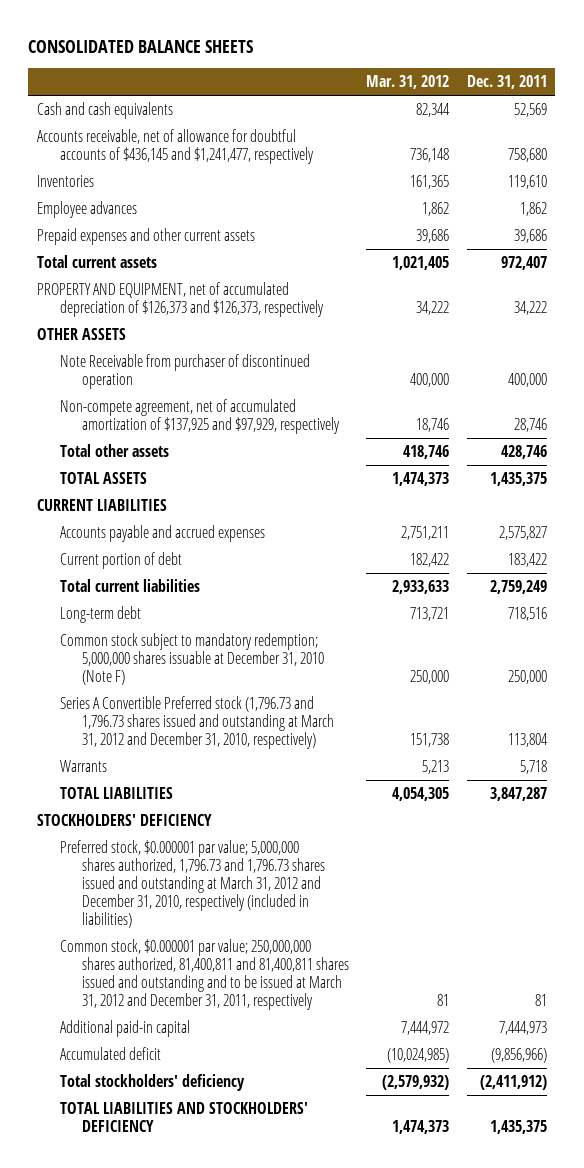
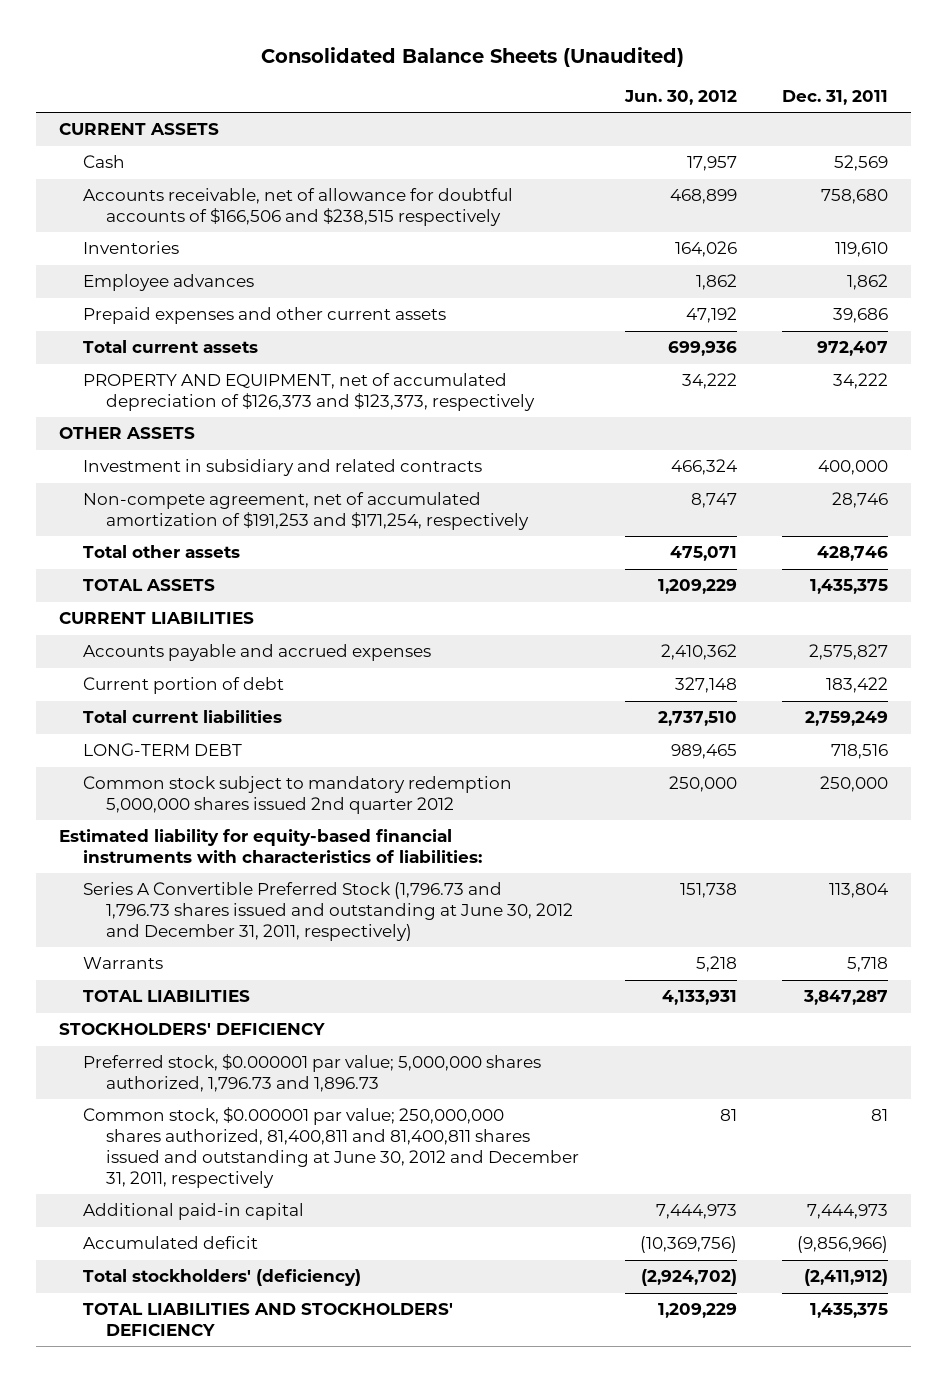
- CONSOLIDATED BALANCE SHEETS
+ Consolidated Balance Sheets (Unaudited)
- | Mar. 31, 2012 | Dec. 31, 2011
+ | Jun. 30, 2012 | Dec. 31, 2011
- Cash and cash equivalents | 82,344 | 52,569
- Accounts receivable, net of allowance for doubtful accounts of $436,145 and $1,241,477, respectively | 736,148 | 758,680
+ CURRENT ASSETS
+ Cash | 17,957 | 52,569
+ Accounts receivable, net of allowance for doubtful accounts of $166,506 and $238,515 respectively | 468,899 | 758,680
- PROPERTY AND EQUIPMENT, net of accumulated depreciation of $126,373 and $126,373, respectively | 34,222 | 34,222
+ PROPERTY AND EQUIPMENT, net of accumulated depreciation of $126,373 and $123,373, respectively | 34,222 | 34,222
- Note Receivable from purchaser of discontinued operation | 400,000 | 400,000
- Non-compete agreement, net of accumulated amortization of $137,925 and $97,929, respectively | 18,746 | 28,746
+ Investment in subsidiary and related contracts | 466,324 | 400,000
+ Non-compete agreement, net of accumulated amortization of $191,253 and $171,254, respectively | 8,747 | 28,746
- Long-term debt | 713,721 | 718,516
- Common stock subject to mandatory redemption; 5,000,000 shares issuable at December 31, 2010 (Note F) | 250,000 | 250,000
- Series A Convertible Preferred stock (1,796.73 and 1,796.73 shares issued and outstanding at March 31, 2012 and December 31, 2010, respectively) | 151,738 | 113,804
+ LONG-TERM DEBT | 989,465 | 718,516
+ Common stock subject to mandatory redemption 5,000,000 shares issued 2nd quarter 2012 | 250,000 | 250,000
+ Estimated liability for equity-based financial instruments with characteristics of liabilities:
+ Series A Convertible Preferred Stock (1,796.73 and 1,796.73 shares issued and outstanding at June 30, 2012 and December 31, 2011, respectively) | 151,738 | 113,804
- Preferred stock, $0.000001 par value; 5,000,000 shares authorized, 1,796.73 and 1,796.73 shares issued and outstanding at March 31, 2012 and December 31, 2010, respectively (included in liabilities)
- Common stock, $0.000001 par value; 250,000,000 shares authorized, 81,400,811 and 81,400,811 shares issued and outstanding and to be issued at March 31, 2012 and December 31, 2011, respectively | 81 | 81
+ Preferred stock, $0.000001 par value; 5,000,000 shares authorized, 1,796.73 and 1,896.73
+ Common stock, $0.000001 par value; 250,000,000 shares authorized, 81,400,811 and 81,400,811 shares issued and outstanding at June 30, 2012 and December 31, 2011, respectively | 81 | 81
- Total stockholders' deficiency | (2,579,932) | (2,411,912)
+ Total stockholders' (deficiency) | (2,924,702) | (2,411,912)

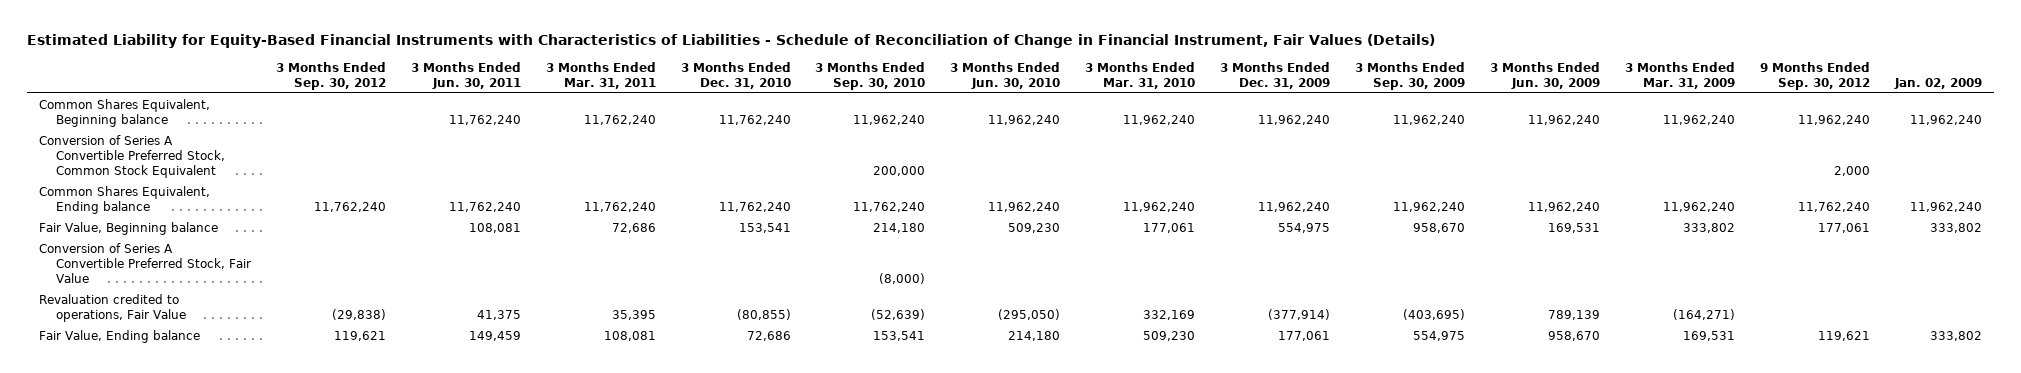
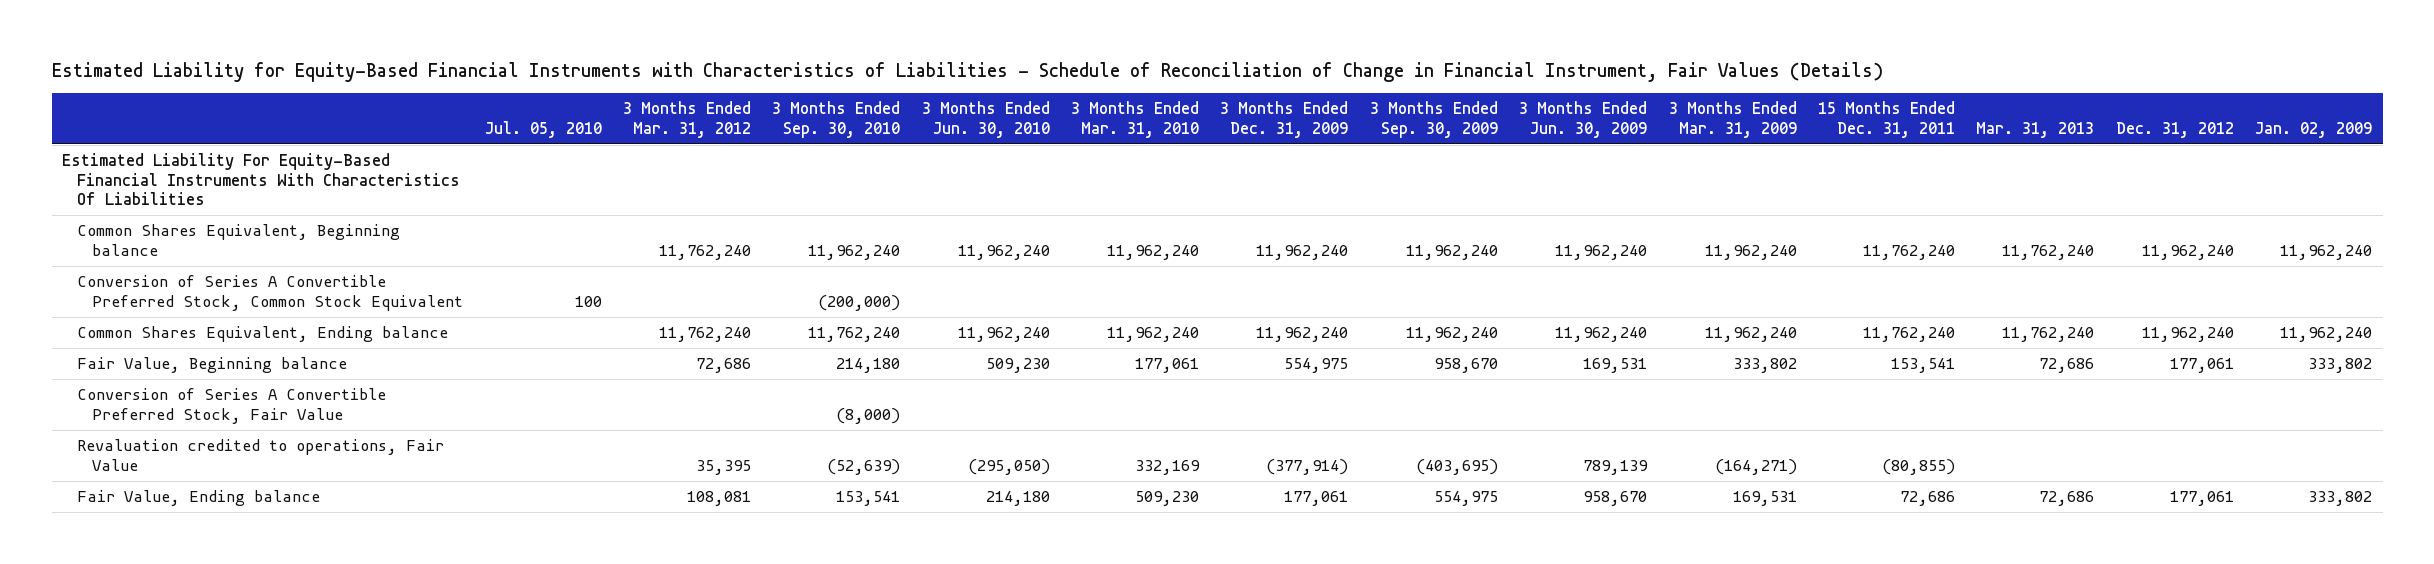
- | 3 Months Ended Sep. 30, 2012 | 3 Months Ended Jun. 30, 2011 | 3 Months Ended Mar. 31, 2011 | 3 Months Ended Dec. 31, 2010 | 3 Months Ended Sep. 30, 2010 | 3 Months Ended Jun. 30, 2010 | 3 Months Ended Mar. 31, 2010 | 3 Months Ended Dec. 31, 2009 | 3 Months Ended Sep. 30, 2009 | 3 Months Ended Jun. 30, 2009 | 3 Months Ended Mar. 31, 2009 | 9 Months Ended Sep. 30, 2012 | Jan. 02, 2009
+ | Jul. 05, 2010 | 3 Months Ended Mar. 31, 2012 | 3 Months Ended Sep. 30, 2010 | 3 Months Ended Jun. 30, 2010 | 3 Months Ended Mar. 31, 2010 | 3 Months Ended Dec. 31, 2009 | 3 Months Ended Sep. 30, 2009 | 3 Months Ended Jun. 30, 2009 | 3 Months Ended Mar. 31, 2009 | 15 Months Ended Dec. 31, 2011 | Mar. 31, 2013 | Dec. 31, 2012 | Jan. 02, 2009
+ Estimated Liability For Equity-Based Financial Instruments With Characteristics Of Liabilities
- Conversion of Series A Convertible Preferred Stock, Common Stock Equivalent | | | | | 200,000 | | | | | | | 2,000 |
+ Conversion of Series A Convertible Preferred Stock, Common Stock Equivalent | 100 | | (200,000) | | | | | | | | | |

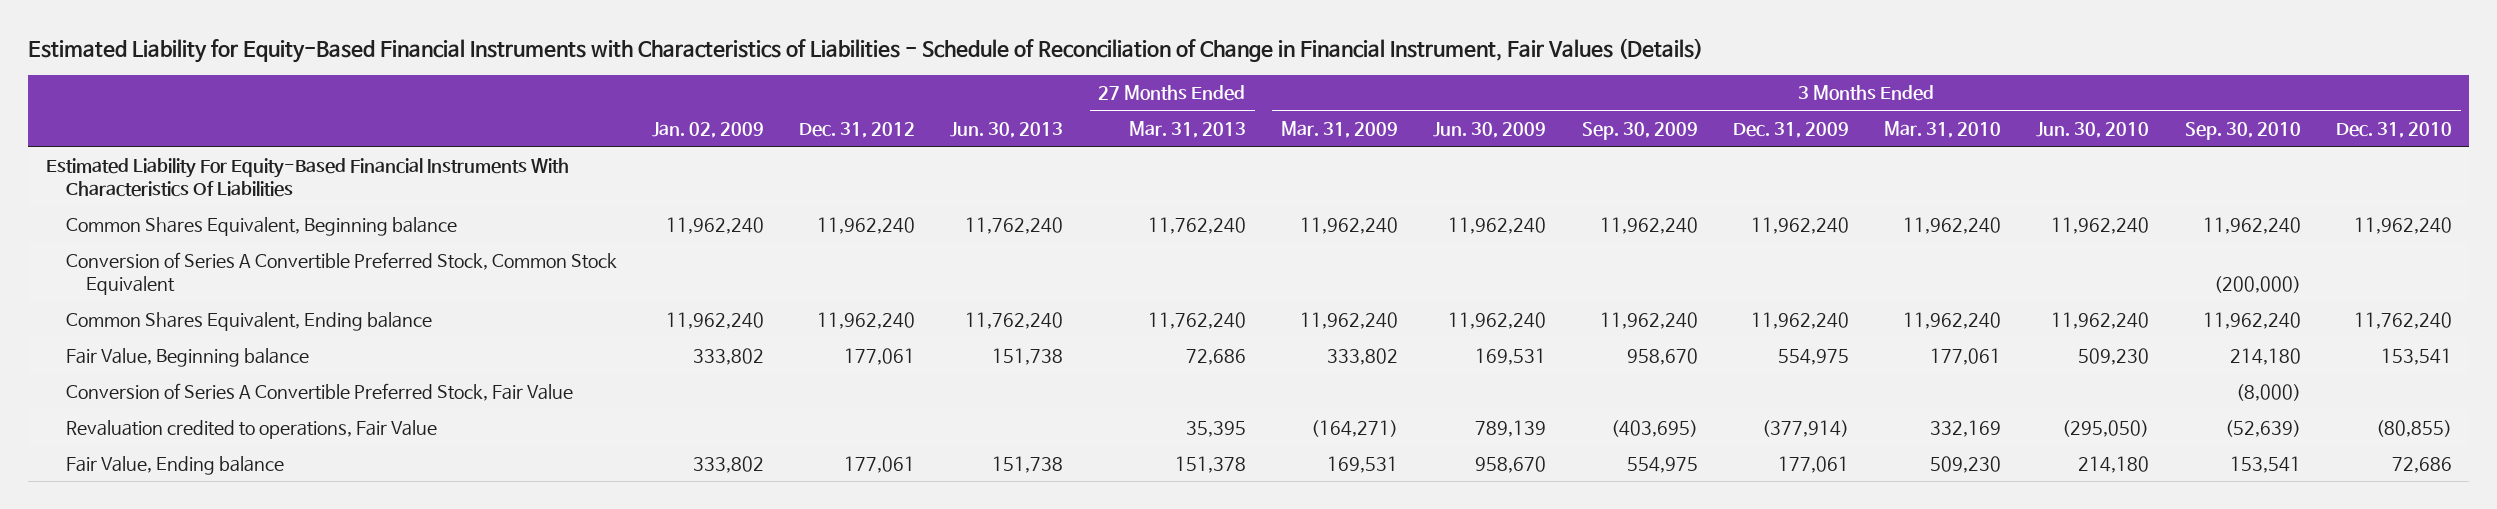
- | Jul. 05, 2010 | 3 Months Ended Mar. 31, 2012 | 3 Months Ended Sep. 30, 2010 | 3 Months Ended Jun. 30, 2010 | 3 Months Ended Mar. 31, 2010 | 3 Months Ended Dec. 31, 2009 | 3 Months Ended Sep. 30, 2009 | 3 Months Ended Jun. 30, 2009 | 3 Months Ended Mar. 31, 2009 | 15 Months Ended Dec. 31, 2011 | Mar. 31, 2013 | Dec. 31, 2012 | Jan. 02, 2009
+ | Jan. 02, 2009 | Dec. 31, 2012 | Jun. 30, 2013 | 27 Months Ended Mar. 31, 2013 | 3 Months Ended Mar. 31, 2009 | 3 Months Ended Jun. 30, 2009 | 3 Months Ended Sep. 30, 2009 | 3 Months Ended Dec. 31, 2009 | 3 Months Ended Mar. 31, 2010 | 3 Months Ended Jun. 30, 2010 | 3 Months Ended Sep. 30, 2010 | 3 Months Ended Dec. 31, 2010
- Common Shares Equivalent, Ending balance | | 11,762,240 | 11,762,240 | 11,962,240 | 11,962,240 | 11,962,240 | 11,962,240 | 11,962,240 | 11,962,240 | 11,762,240 | 11,762,240 | 11,962,240 | 11,962,240
+ Common Shares Equivalent, Ending balance | 11,962,240 | 11,962,240 | 11,762,240 | 11,762,240 | 11,962,240 | 11,962,240 | 11,962,240 | 11,962,240 | 11,962,240 | 11,962,240 | 11,962,240 | 11,762,240

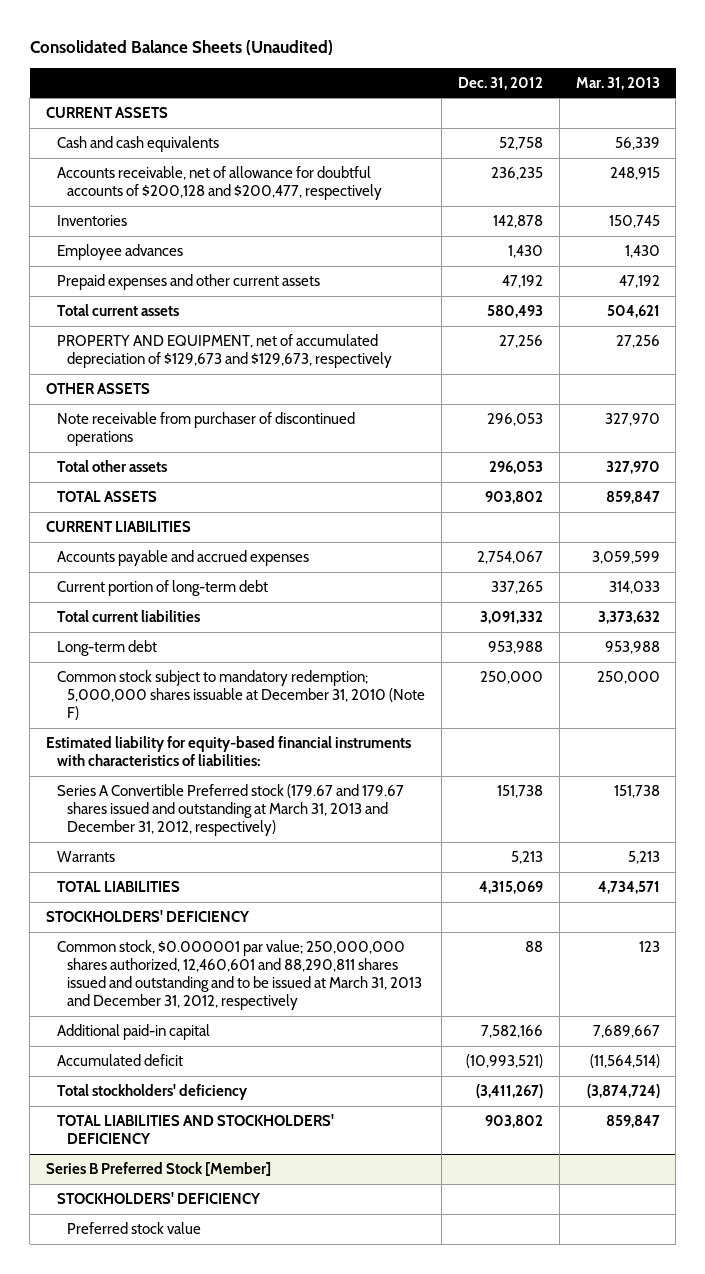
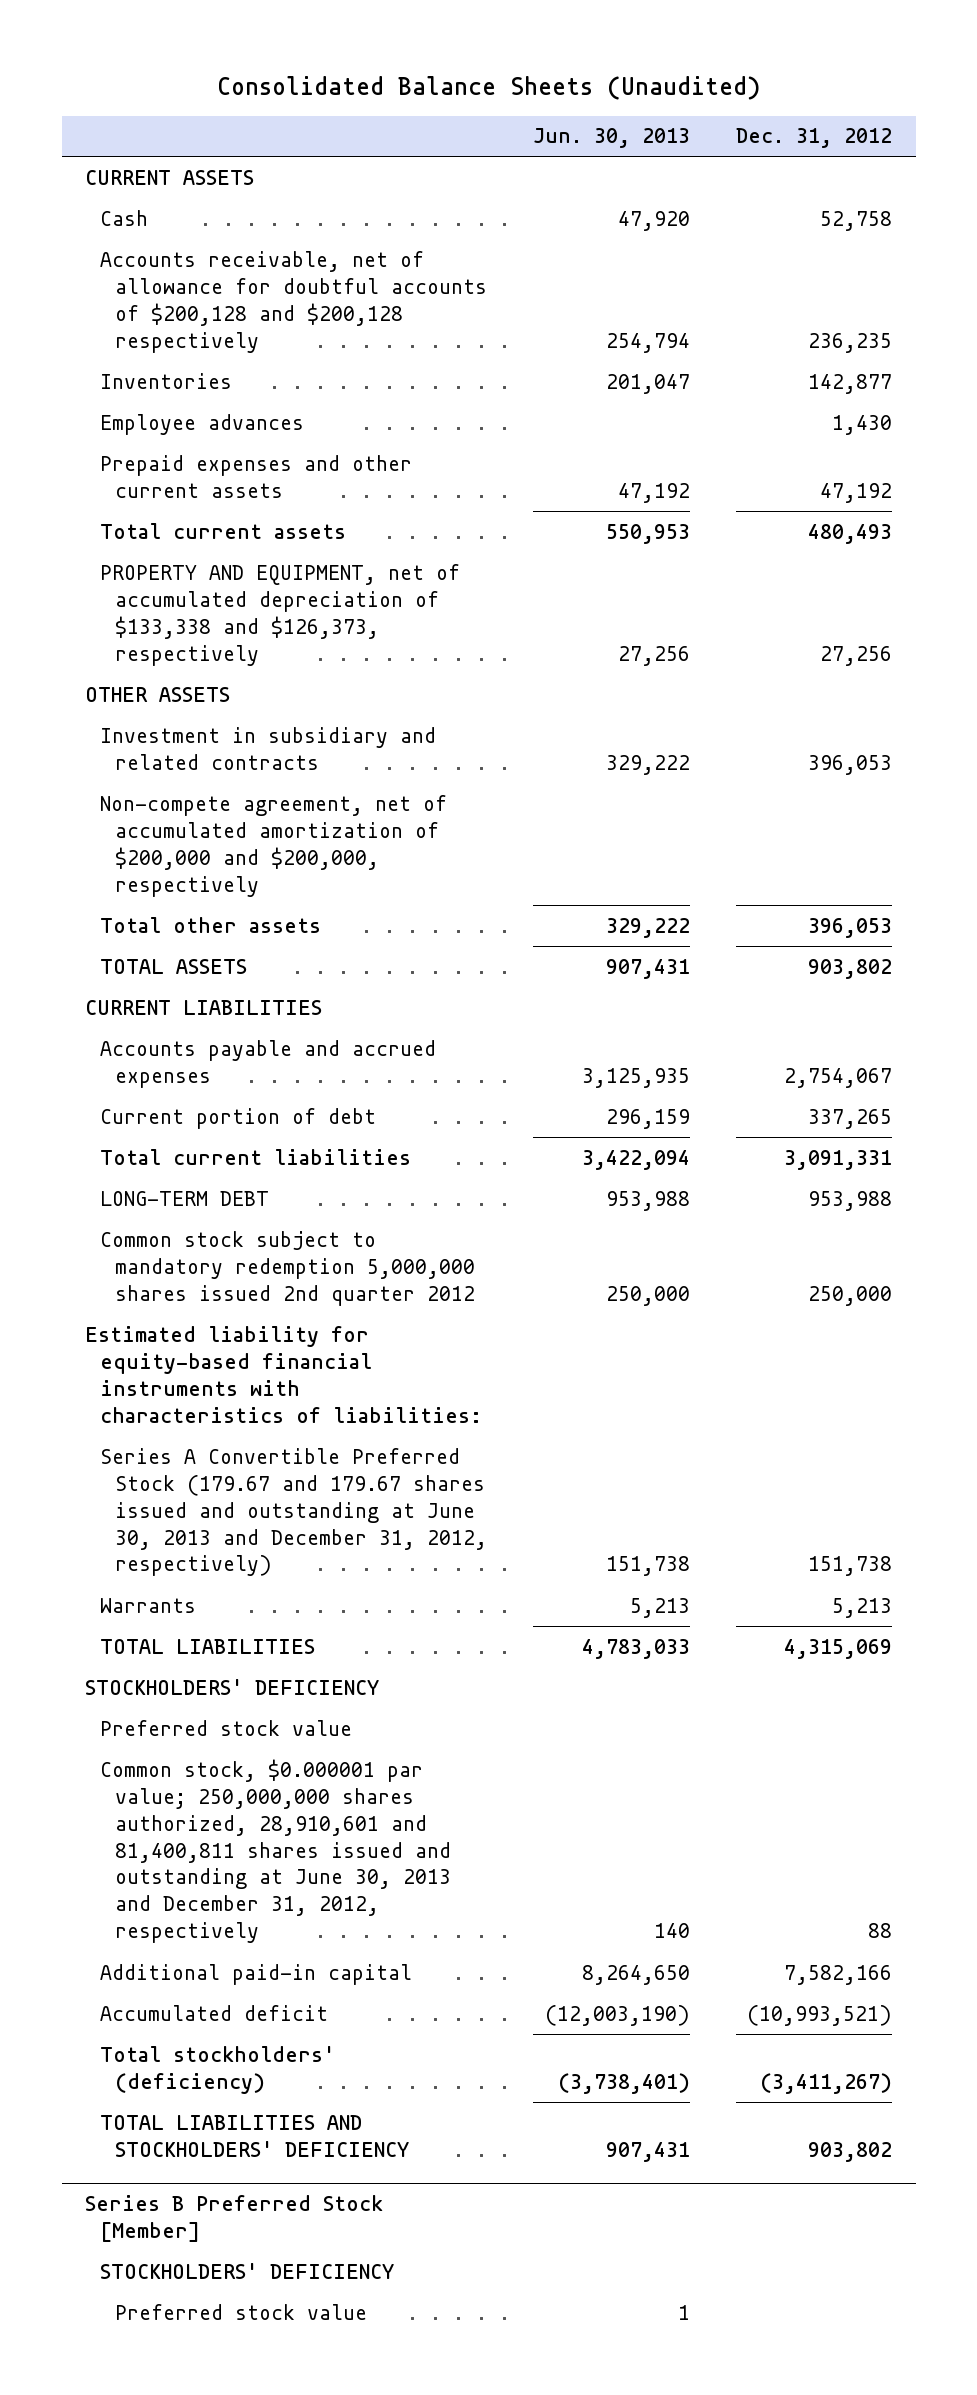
- | Dec. 31, 2012 | Mar. 31, 2013
+ | Jun. 30, 2013 | Dec. 31, 2012
- Cash and cash equivalents | 52,758 | 56,339
- Accounts receivable, net of allowance for doubtful accounts of $200,128 and $200,477, respectively | 236,235 | 248,915
- Inventories | 142,878 | 150,745
+ Cash | 47,920 | 52,758
+ Accounts receivable, net of allowance for doubtful accounts of $200,128 and $200,128 respectively | 254,794 | 236,235
+ Inventories | 201,047 | 142,877
- Total current assets | 580,493 | 504,621
- PROPERTY AND EQUIPMENT, net of accumulated depreciation of $129,673 and $129,673, respectively | 27,256 | 27,256
+ Total current assets | 550,953 | 480,493
+ PROPERTY AND EQUIPMENT, net of accumulated depreciation of $133,338 and $126,373, respectively | 27,256 | 27,256
- Note receivable from purchaser of discontinued operations | 296,053 | 327,970
- Total other assets | 296,053 | 327,970
+ Investment in subsidiary and related contracts | 329,222 | 396,053
+ Non-compete agreement, net of accumulated amortization of $200,000 and $200,000, respectively
+ Total other assets | 329,222 | 396,053
- Current portion of long-term debt | 337,265 | 314,033
- Total current liabilities | 3,091,332 | 3,373,632
- Long-term debt | 953,988 | 953,988
- Common stock subject to mandatory redemption; 5,000,000 shares issuable at December 31, 2010 (Note F) | 250,000 | 250,000
+ Current portion of debt | 296,159 | 337,265
+ Total current liabilities | 3,422,094 | 3,091,331
+ LONG-TERM DEBT | 953,988 | 953,988
+ Common stock subject to mandatory redemption 5,000,000 shares issued 2nd quarter 2012 | 250,000 | 250,000
- Series A Convertible Preferred stock (179.67 and 179.67 shares issued and outstanding at March 31, 2013 and December 31, 2012, respectively) | 151,738 | 151,738
+ Series A Convertible Preferred Stock (179.67 and 179.67 shares issued and outstanding at June 30, 2013 and December 31, 2012, respectively) | 151,738 | 151,738
- Common stock, $0.000001 par value; 250,000,000 shares authorized, 12,460,601 and 88,290,811 shares issued and outstanding and to be issued at March 31, 2013 and December 31, 2012, respectively | 88 | 123
+ Preferred stock value
+ Common stock, $0.000001 par value; 250,000,000 shares authorized, 28,910,601 and 81,400,811 shares issued and outstanding at June 30, 2013 and December 31, 2012, respectively | 140 | 88
- Total stockholders' deficiency | (3,411,267) | (3,874,724)
+ Total stockholders' (deficiency) | (3,738,401) | (3,411,267)

